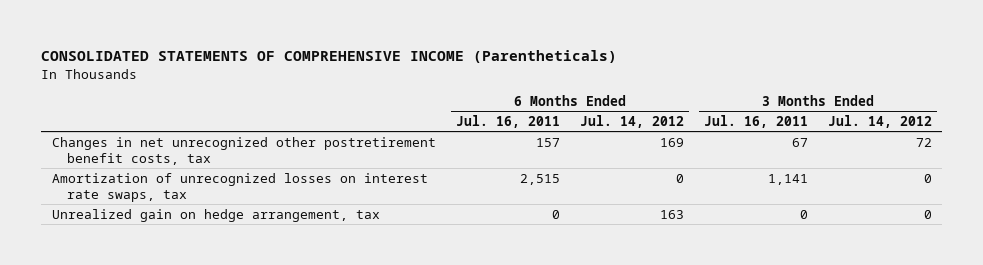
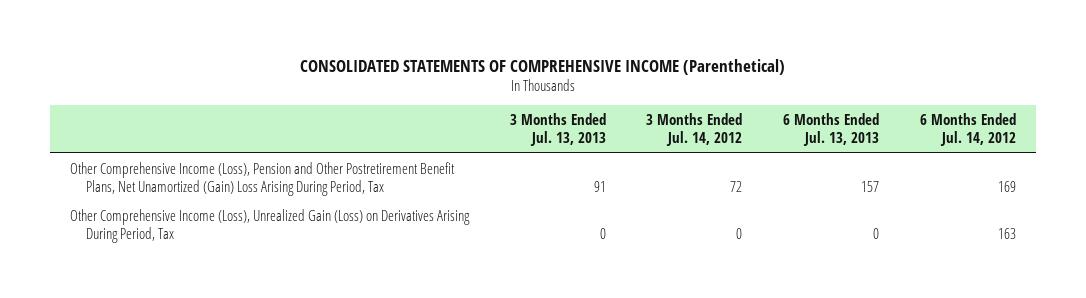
- CONSOLIDATED STATEMENTS OF COMPREHENSIVE INCOME (Parentheticals)
+ CONSOLIDATED STATEMENTS OF COMPREHENSIVE INCOME (Parenthetical)
- | 6 Months Ended Jul. 16, 2011 | 6 Months Ended Jul. 14, 2012 | 3 Months Ended Jul. 16, 2011 | 3 Months Ended Jul. 14, 2012
+ | 3 Months Ended Jul. 13, 2013 | 3 Months Ended Jul. 14, 2012 | 6 Months Ended Jul. 13, 2013 | 6 Months Ended Jul. 14, 2012
- Changes in net unrecognized other postretirement benefit costs, tax | 157 | 169 | 67 | 72
- Amortization of unrecognized losses on interest rate swaps, tax | 2,515 | 0 | 1,141 | 0
- Unrealized gain on hedge arrangement, tax | 0 | 163 | 0 | 0
+ Other Comprehensive Income (Loss), Pension and Other Postretirement Benefit Plans, Net Unamortized (Gain) Loss Arising During Period, Tax | 91 | 72 | 157 | 169
+ Other Comprehensive Income (Loss), Unrealized Gain (Loss) on Derivatives Arising During Period, Tax | 0 | 0 | 0 | 163

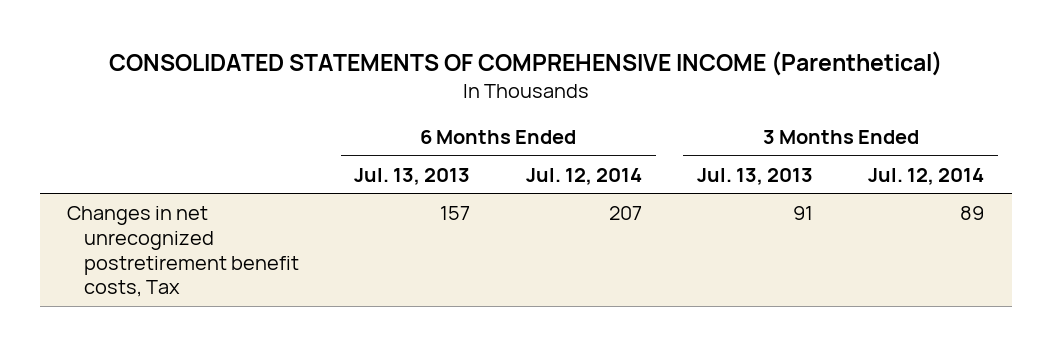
- | 3 Months Ended Jul. 13, 2013 | 3 Months Ended Jul. 14, 2012 | 6 Months Ended Jul. 13, 2013 | 6 Months Ended Jul. 14, 2012
+ | 6 Months Ended Jul. 13, 2013 | 6 Months Ended Jul. 12, 2014 | 3 Months Ended Jul. 13, 2013 | 3 Months Ended Jul. 12, 2014
- Other Comprehensive Income (Loss), Pension and Other Postretirement Benefit Plans, Net Unamortized (Gain) Loss Arising During Period, Tax | 91 | 72 | 157 | 169
- Other Comprehensive Income (Loss), Unrealized Gain (Loss) on Derivatives Arising During Period, Tax | 0 | 0 | 0 | 163
+ Changes in net unrecognized postretirement benefit costs, Tax | 157 | 207 | 91 | 89

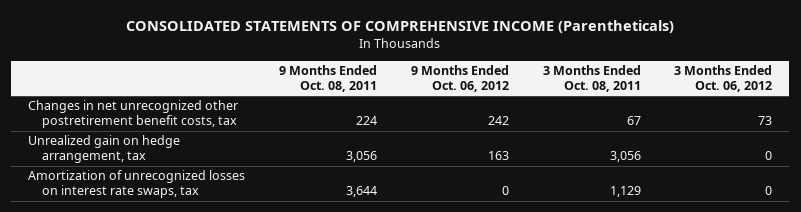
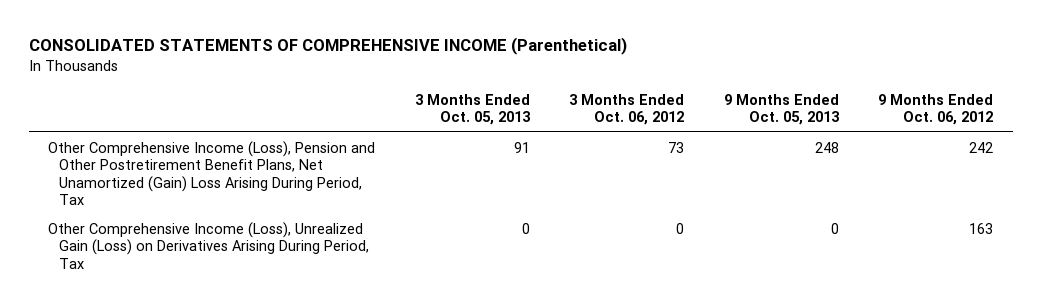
- CONSOLIDATED STATEMENTS OF COMPREHENSIVE INCOME (Parentheticals)
+ CONSOLIDATED STATEMENTS OF COMPREHENSIVE INCOME (Parenthetical)
- | 9 Months Ended Oct. 08, 2011 | 9 Months Ended Oct. 06, 2012 | 3 Months Ended Oct. 08, 2011 | 3 Months Ended Oct. 06, 2012
+ | 3 Months Ended Oct. 05, 2013 | 3 Months Ended Oct. 06, 2012 | 9 Months Ended Oct. 05, 2013 | 9 Months Ended Oct. 06, 2012
- Changes in net unrecognized other postretirement benefit costs, tax | 224 | 242 | 67 | 73
- Unrealized gain on hedge arrangement, tax | 3,056 | 163 | 3,056 | 0
- Amortization of unrecognized losses on interest rate swaps, tax | 3,644 | 0 | 1,129 | 0
+ Other Comprehensive Income (Loss), Pension and Other Postretirement Benefit Plans, Net Unamortized (Gain) Loss Arising During Period, Tax | 91 | 73 | 248 | 242
+ Other Comprehensive Income (Loss), Unrealized Gain (Loss) on Derivatives Arising During Period, Tax | 0 | 0 | 0 | 163

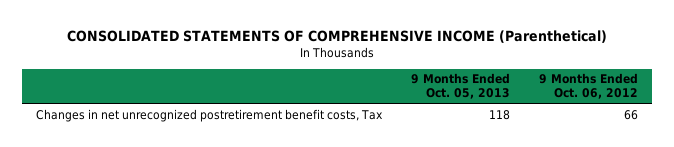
- | 3 Months Ended Oct. 05, 2013 | 3 Months Ended Oct. 06, 2012 | 9 Months Ended Oct. 05, 2013 | 9 Months Ended Oct. 06, 2012
+ | 9 Months Ended Oct. 05, 2013 | 9 Months Ended Oct. 06, 2012
- Other Comprehensive Income (Loss), Pension and Other Postretirement Benefit Plans, Net Unamortized (Gain) Loss Arising During Period, Tax | 91 | 73 | 248 | 242
- Other Comprehensive Income (Loss), Unrealized Gain (Loss) on Derivatives Arising During Period, Tax | 0 | 0 | 0 | 163
+ Changes in net unrecognized postretirement benefit costs, Tax | 118 | 66

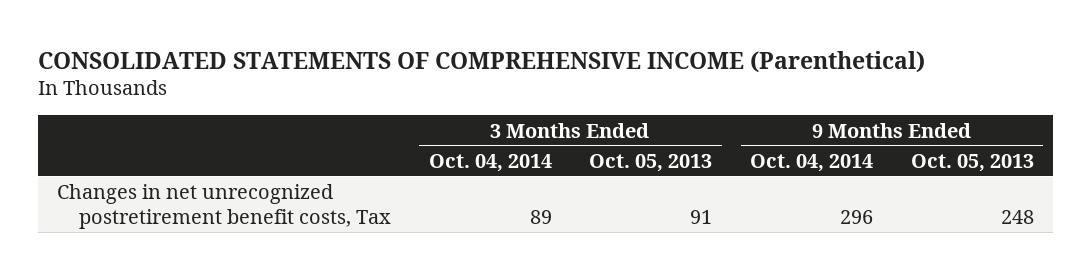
- | 9 Months Ended Oct. 05, 2013 | 9 Months Ended Oct. 06, 2012
+ | 3 Months Ended Oct. 04, 2014 | 3 Months Ended Oct. 05, 2013 | 9 Months Ended Oct. 04, 2014 | 9 Months Ended Oct. 05, 2013
- Changes in net unrecognized postretirement benefit costs, Tax | 118 | 66
+ Changes in net unrecognized postretirement benefit costs, Tax | 89 | 91 | 296 | 248

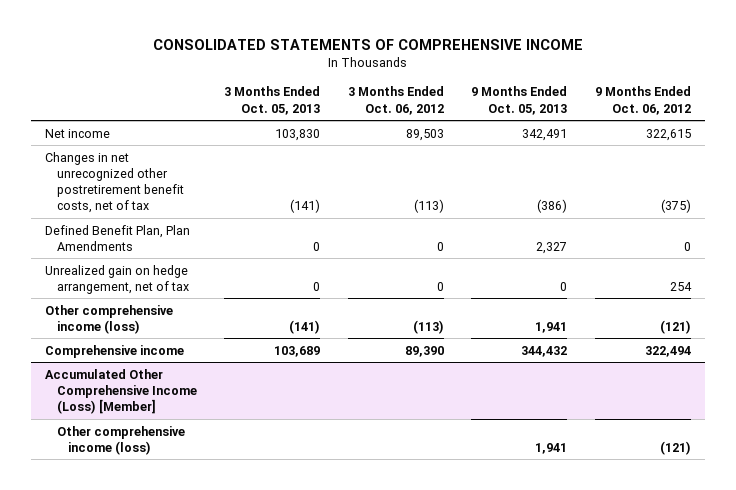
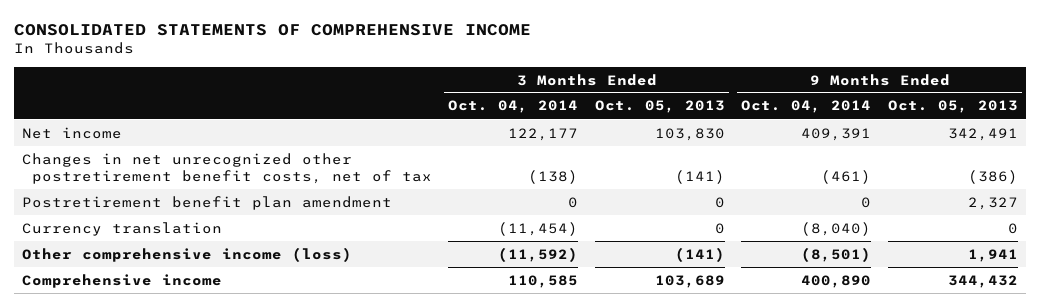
- | 3 Months Ended Oct. 05, 2013 | 3 Months Ended Oct. 06, 2012 | 9 Months Ended Oct. 05, 2013 | 9 Months Ended Oct. 06, 2012
+ | 3 Months Ended Oct. 04, 2014 | 3 Months Ended Oct. 05, 2013 | 9 Months Ended Oct. 04, 2014 | 9 Months Ended Oct. 05, 2013
- Defined Benefit Plan, Plan Amendments | 0 | 0 | 2,327 | 0
- Unrealized gain on hedge arrangement, net of tax | 0 | 0 | 0 | 254
+ Postretirement benefit plan amendment | 0 | 0 | 0 | 2,327
+ Currency translation | (11,454) | 0 | (8,040) | 0
- Accumulated Other Comprehensive Income (Loss) [Member]
- Other comprehensive income (loss) | | | 1,941 | (121)

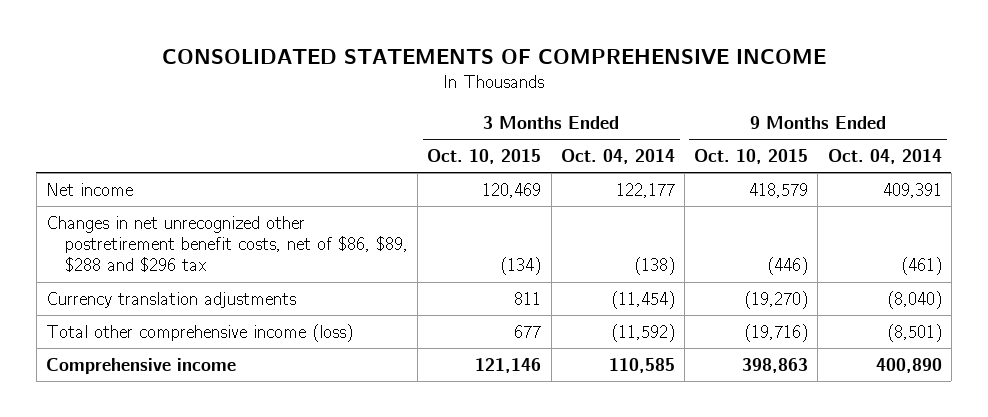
- | 3 Months Ended Oct. 04, 2014 | 3 Months Ended Oct. 05, 2013 | 9 Months Ended Oct. 04, 2014 | 9 Months Ended Oct. 05, 2013
+ | 3 Months Ended Oct. 10, 2015 | 3 Months Ended Oct. 04, 2014 | 9 Months Ended Oct. 10, 2015 | 9 Months Ended Oct. 04, 2014
- Changes in net unrecognized other postretirement benefit costs, net of tax | (138) | (141) | (461) | (386)
- Postretirement benefit plan amendment | 0 | 0 | 0 | 2,327
- Currency translation | (11,454) | 0 | (8,040) | 0
- Other comprehensive income (loss) | (11,592) | (141) | (8,501) | 1,941
+ Changes in net unrecognized other postretirement benefit costs, net of $86, $89, $288 and $296 tax | (134) | (138) | (446) | (461)
+ Currency translation adjustments | 811 | (11,454) | (19,270) | (8,040)
+ Total other comprehensive income (loss) | 677 | (11,592) | (19,716) | (8,501)

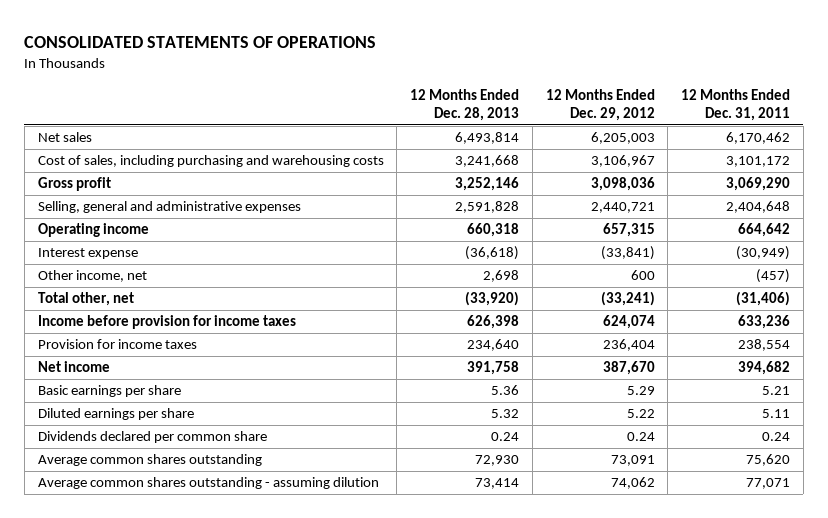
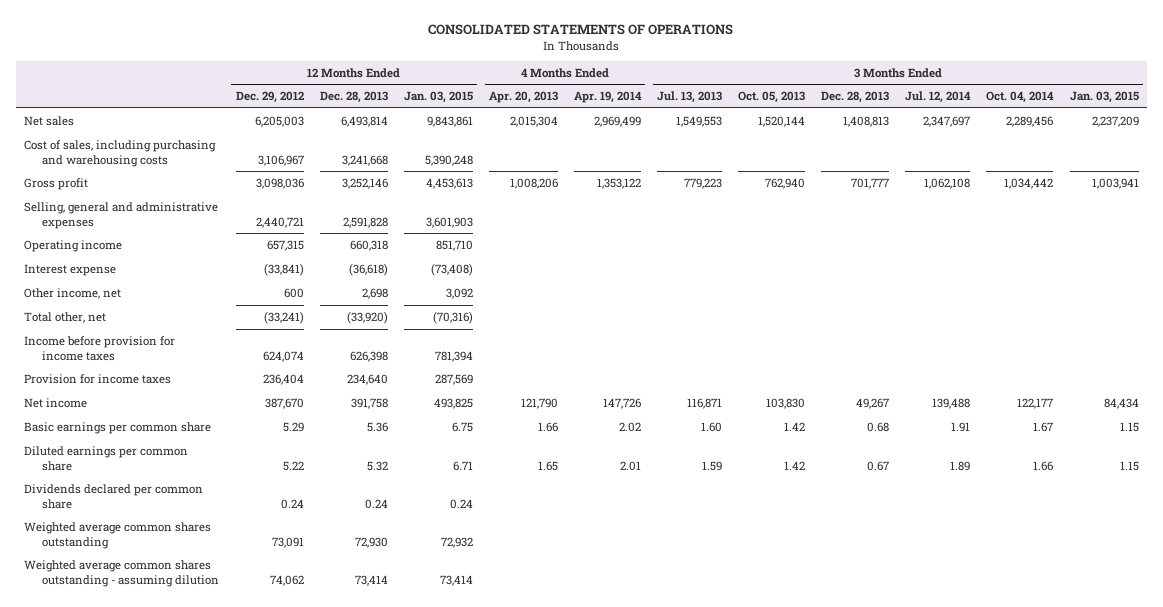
- | 12 Months Ended Dec. 28, 2013 | 12 Months Ended Dec. 29, 2012 | 12 Months Ended Dec. 31, 2011
+ | 12 Months Ended Dec. 29, 2012 | 12 Months Ended Dec. 28, 2013 | 12 Months Ended Jan. 03, 2015 | 4 Months Ended Apr. 20, 2013 | 4 Months Ended Apr. 19, 2014 | 3 Months Ended Jul. 13, 2013 | 3 Months Ended Oct. 05, 2013 | 3 Months Ended Dec. 28, 2013 | 3 Months Ended Jul. 12, 2014 | 3 Months Ended Oct. 04, 2014 | 3 Months Ended Jan. 03, 2015
- Basic earnings per share | 5.36 | 5.29 | 5.21
- Diluted earnings per share | 5.32 | 5.22 | 5.11
+ Basic earnings per common share | 5.29 | 5.36 | 6.75 | 1.66 | 2.02 | 1.60 | 1.42 | 0.68 | 1.91 | 1.67 | 1.15
+ Diluted earnings per common share | 5.22 | 5.32 | 6.71 | 1.65 | 2.01 | 1.59 | 1.42 | 0.67 | 1.89 | 1.66 | 1.15
- Average common shares outstanding | 72,930 | 73,091 | 75,620
- Average common shares outstanding - assuming dilution | 73,414 | 74,062 | 77,071
+ Weighted average common shares outstanding | 73,091 | 72,930 | 72,932 | | | | | | | |
+ Weighted average common shares outstanding - assuming dilution | 74,062 | 73,414 | 73,414 | | | | | | | |

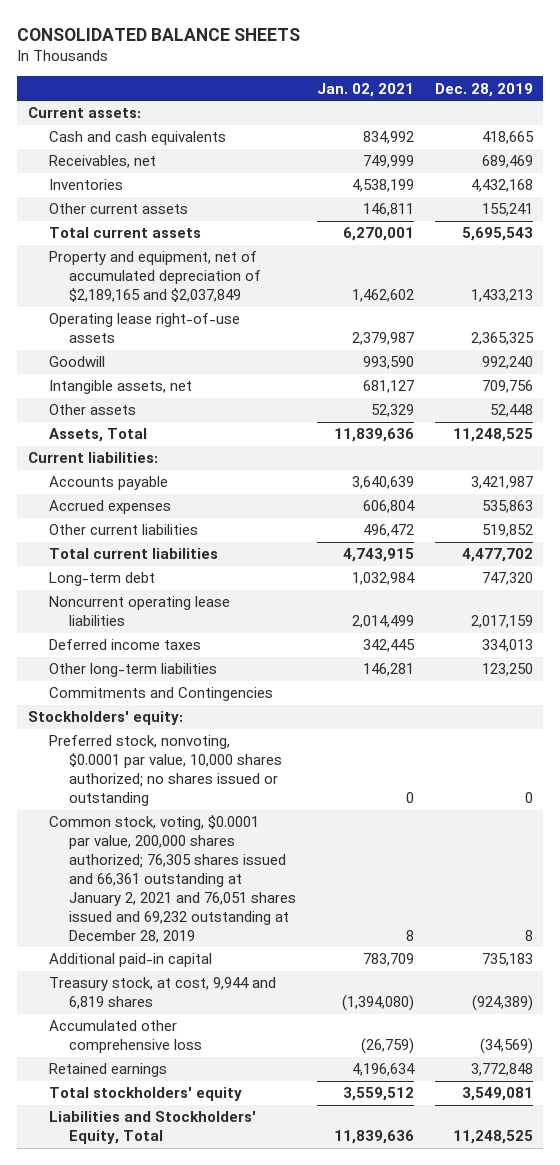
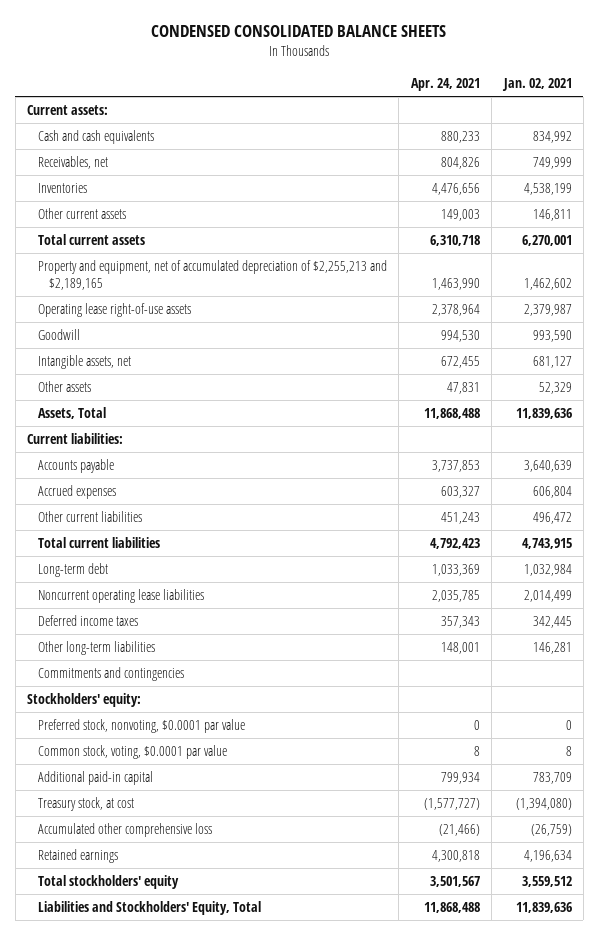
- CONSOLIDATED BALANCE SHEETS
+ CONDENSED CONSOLIDATED BALANCE SHEETS
- | Jan. 02, 2021 | Dec. 28, 2019
+ | Apr. 24, 2021 | Jan. 02, 2021
- Property and equipment, net of accumulated depreciation of $2,189,165 and $2,037,849 | 1,462,602 | 1,433,213
+ Property and equipment, net of accumulated depreciation of $2,255,213 and $2,189,165 | 1,463,990 | 1,462,602
- Commitments and Contingencies
+ Commitments and contingencies
- Preferred stock, nonvoting, $0.0001 par value, 10,000 shares authorized; no shares issued or outstanding | 0 | 0
- Common stock, voting, $0.0001 par value, 200,000 shares authorized; 76,305 shares issued and 66,361 outstanding at January 2, 2021 and 76,051 shares issued and 69,232 outstanding at December 28, 2019 | 8 | 8
+ Preferred stock, nonvoting, $0.0001 par value | 0 | 0
+ Common stock, voting, $0.0001 par value | 8 | 8
- Treasury stock, at cost, 9,944 and 6,819 shares | (1,394,080) | (924,389)
+ Treasury stock, at cost | (1,577,727) | (1,394,080)

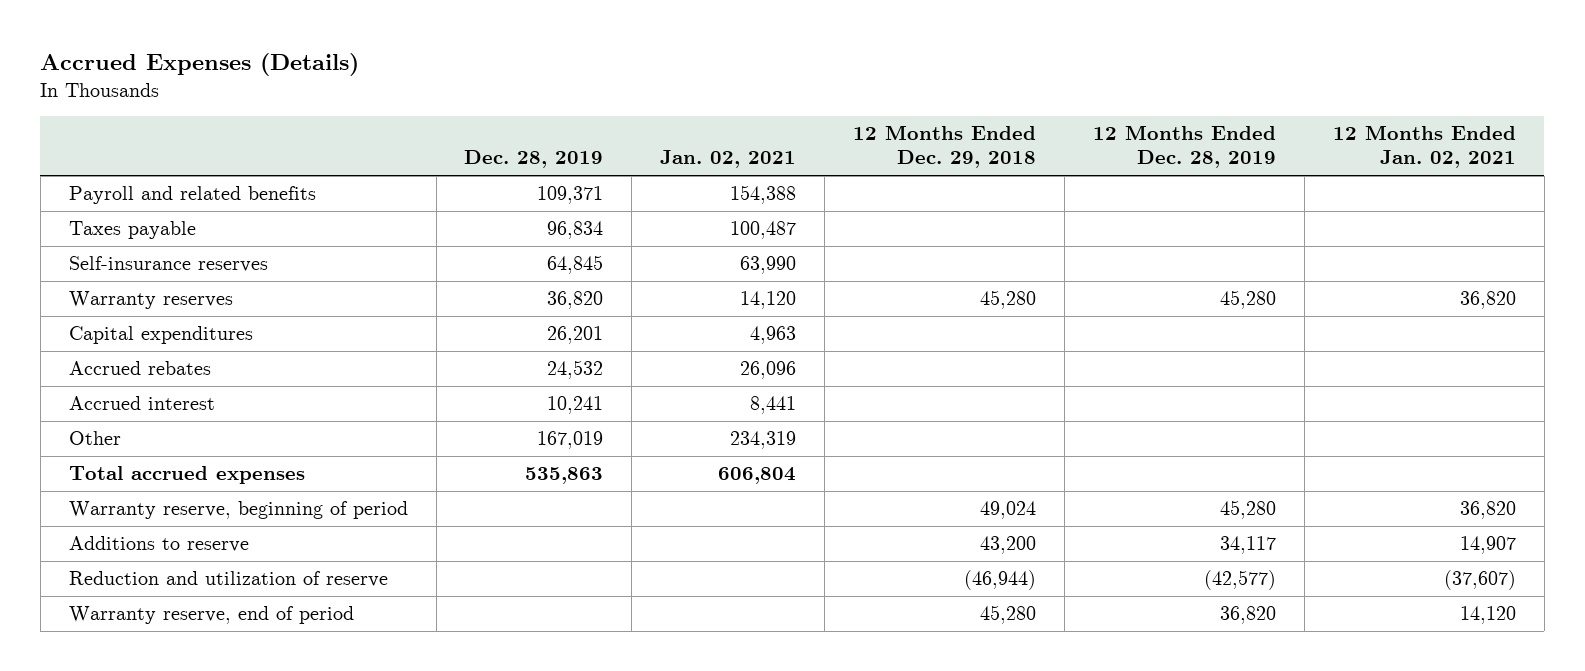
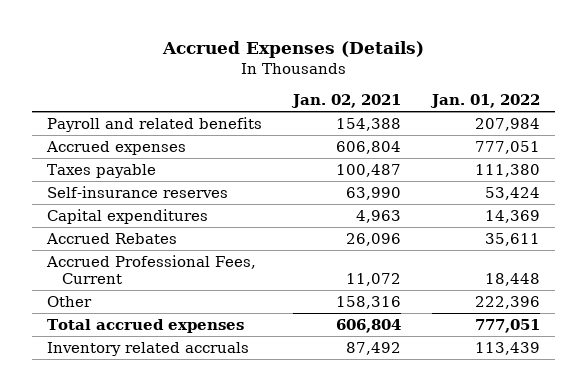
- | Dec. 28, 2019 | Jan. 02, 2021 | 12 Months Ended Dec. 29, 2018 | 12 Months Ended Dec. 28, 2019 | 12 Months Ended Jan. 02, 2021
+ | Jan. 02, 2021 | Jan. 01, 2022
+ Accrued expenses | 606,804 | 777,051
- Warranty reserves | 36,820 | 14,120 | 45,280 | 45,280 | 36,820
- Accrued rebates | 24,532 | 26,096 | | |
- Accrued interest | 10,241 | 8,441 | | |
- Other | 167,019 | 234,319 | | |
+ Accrued Rebates | 26,096 | 35,611
+ Accrued Professional Fees, Current | 11,072 | 18,448
+ Other | 158,316 | 222,396
- Warranty reserve, beginning of period | | | 49,024 | 45,280 | 36,820
- Additions to reserve | | | 43,200 | 34,117 | 14,907
- Reduction and utilization of reserve | | | (46,944) | (42,577) | (37,607)
- Warranty reserve, end of period | | | 45,280 | 36,820 | 14,120
+ Inventory related accruals | 87,492 | 113,439

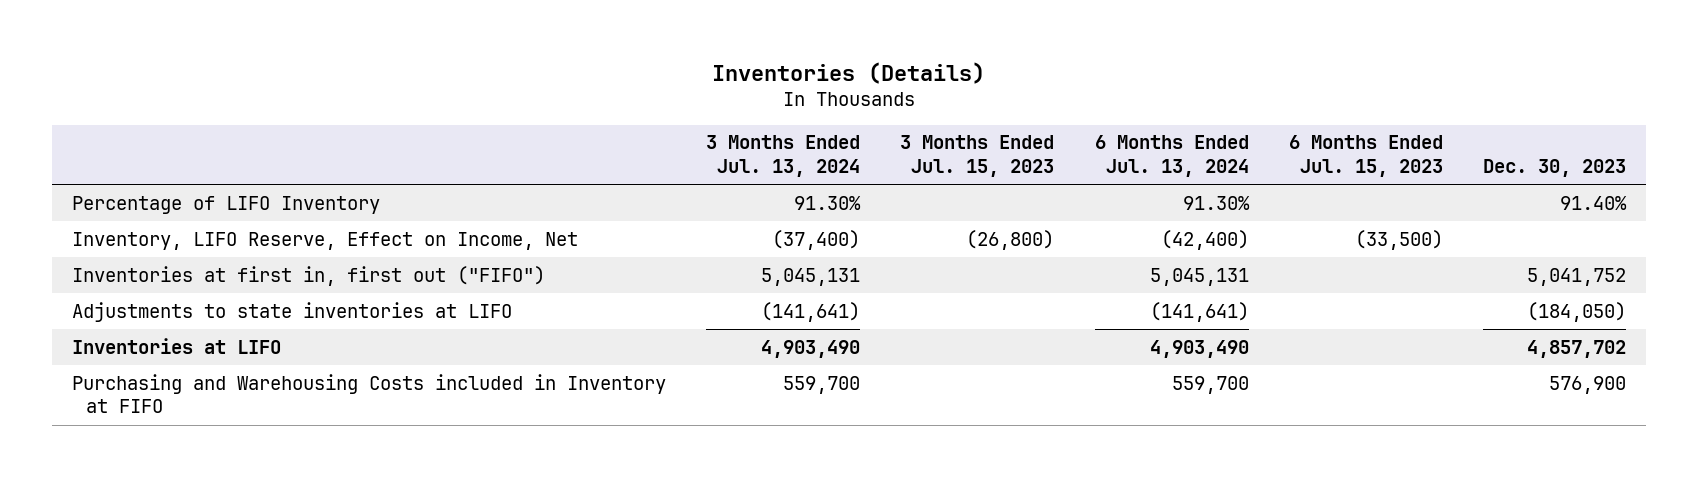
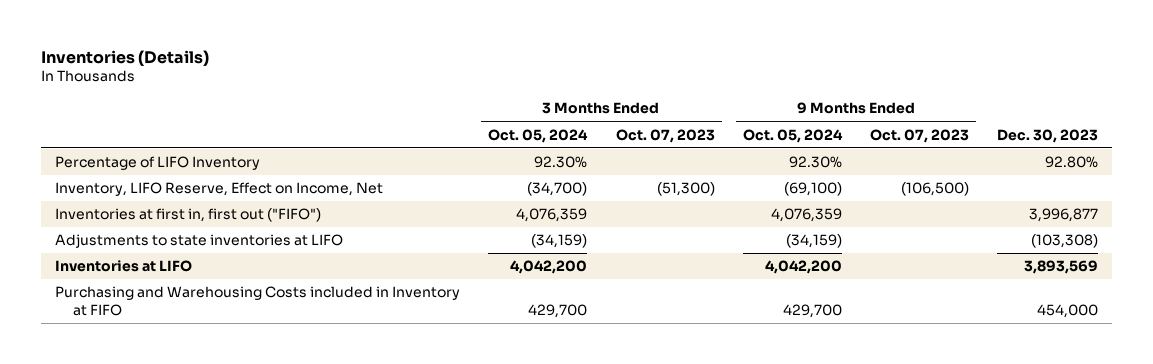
- | 3 Months Ended Jul. 13, 2024 | 3 Months Ended Jul. 15, 2023 | 6 Months Ended Jul. 13, 2024 | 6 Months Ended Jul. 15, 2023 | Dec. 30, 2023
+ | 3 Months Ended Oct. 05, 2024 | 3 Months Ended Oct. 07, 2023 | 9 Months Ended Oct. 05, 2024 | 9 Months Ended Oct. 07, 2023 | Dec. 30, 2023
- Percentage of LIFO Inventory | 91.30% | | 91.30% | | 91.40%
+ Percentage of LIFO Inventory | 92.30% | | 92.30% | | 92.80%
- Inventories at first in, first out ("FIFO") | 5,045,131 | | 5,045,131 | | 5,041,752
- Adjustments to state inventories at LIFO | (141,641) | | (141,641) | | (184,050)
- Inventories at LIFO | 4,903,490 | | 4,903,490 | | 4,857,702
- Purchasing and Warehousing Costs included in Inventory at FIFO | 559,700 | | 559,700 | | 576,900
+ Inventories at first in, first out ("FIFO") | 4,076,359 | | 4,076,359 | | 3,996,877
+ Adjustments to state inventories at LIFO | (34,159) | | (34,159) | | (103,308)
+ Inventories at LIFO | 4,042,200 | | 4,042,200 | | 3,893,569
+ Purchasing and Warehousing Costs included in Inventory at FIFO | 429,700 | | 429,700 | | 454,000

